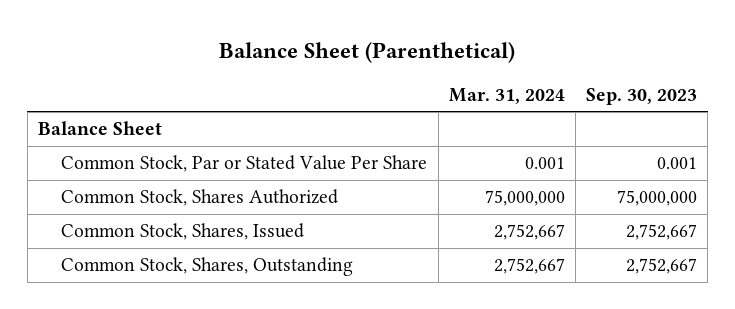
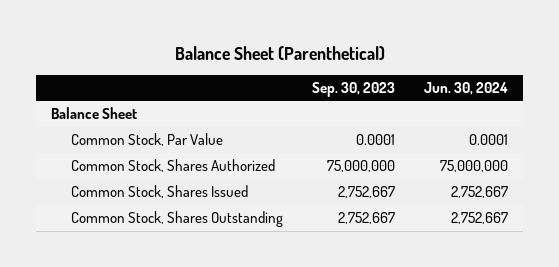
- | Mar. 31, 2024 | Sep. 30, 2023
+ | Sep. 30, 2023 | Jun. 30, 2024
- Common Stock, Par or Stated Value Per Share | 0.001 | 0.001
+ Common Stock, Par Value | 0.0001 | 0.0001
- Common Stock, Shares, Issued | 2,752,667 | 2,752,667
- Common Stock, Shares, Outstanding | 2,752,667 | 2,752,667
+ Common Stock, Shares Issued | 2,752,667 | 2,752,667
+ Common Stock, Shares Outstanding | 2,752,667 | 2,752,667

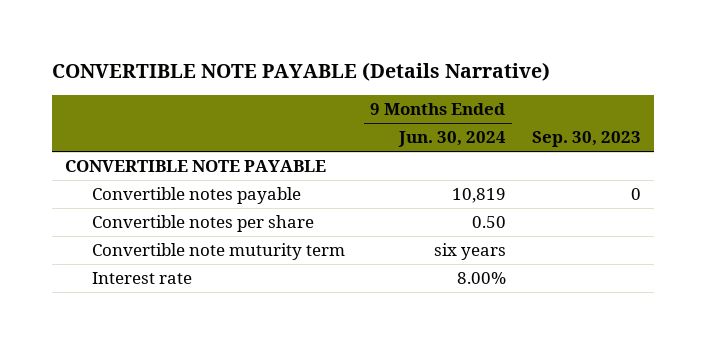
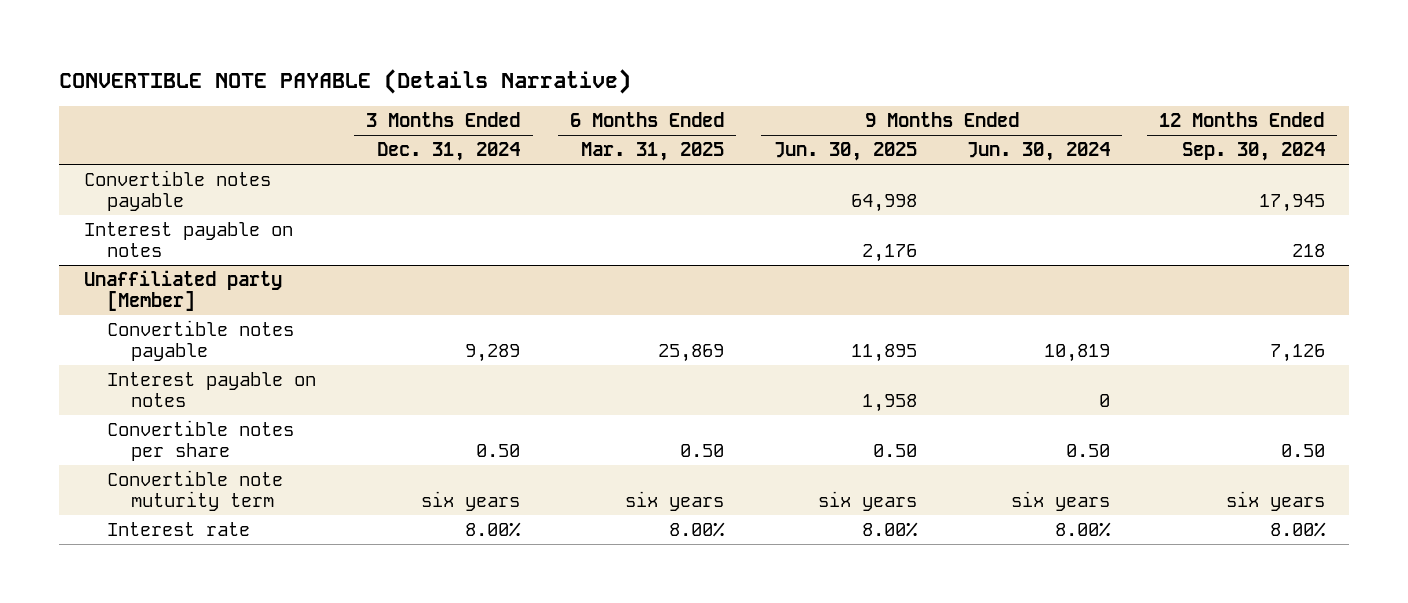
- | 9 Months Ended Jun. 30, 2024 | Sep. 30, 2023
+ | 3 Months Ended Dec. 31, 2024 | 6 Months Ended Mar. 31, 2025 | 9 Months Ended Jun. 30, 2025 | 9 Months Ended Jun. 30, 2024 | 12 Months Ended Sep. 30, 2024
- CONVERTIBLE NOTE PAYABLE
+ Convertible notes payable | | | 64,998 | | 17,945
+ Interest payable on notes | | | 2,176 | | 218
+ Unaffiliated party [Member]
+ Interest payable on notes | | | 1,958 | 0 |

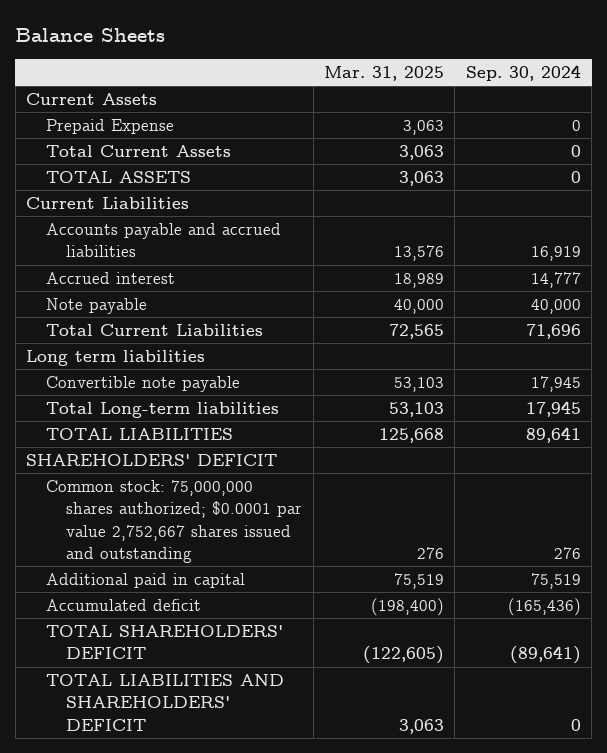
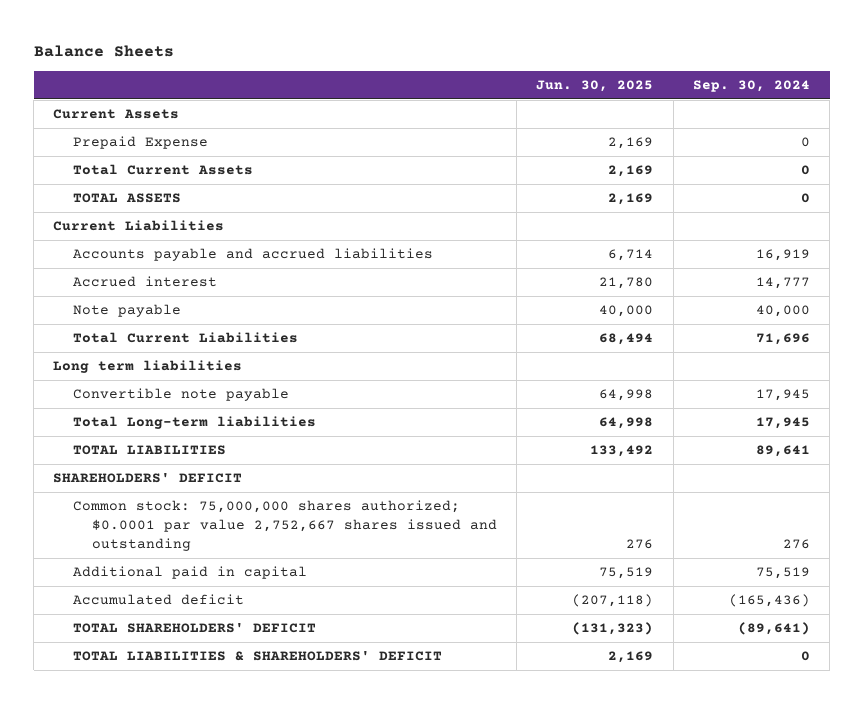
- | Mar. 31, 2025 | Sep. 30, 2024
+ | Jun. 30, 2025 | Sep. 30, 2024
- TOTAL LIABILITIES AND SHAREHOLDERS' DEFICIT | 3,063 | 0
+ TOTAL LIABILITIES & SHAREHOLDERS' DEFICIT | 2,169 | 0

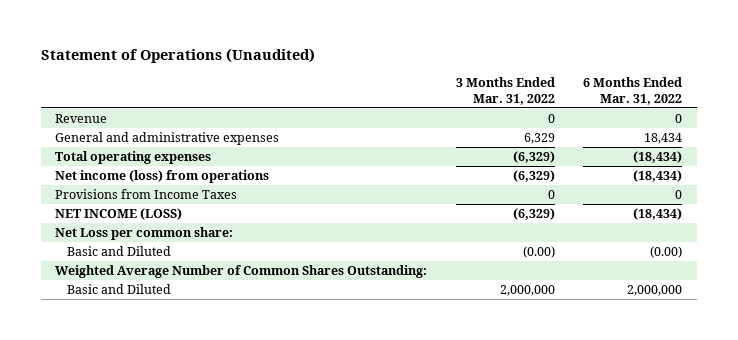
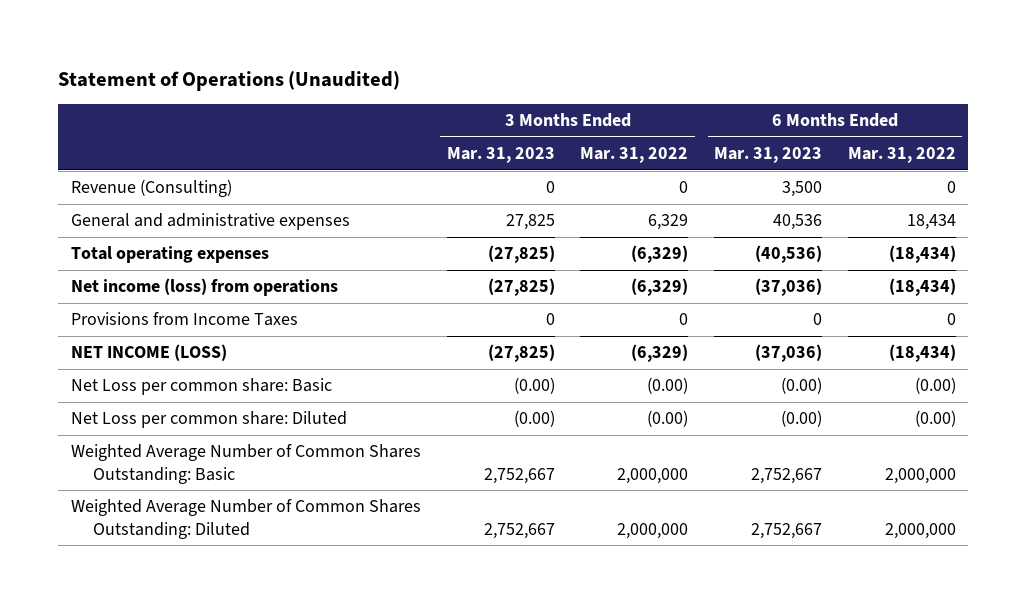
- | 3 Months Ended Mar. 31, 2022 | 6 Months Ended Mar. 31, 2022
+ | 3 Months Ended Mar. 31, 2023 | 3 Months Ended Mar. 31, 2022 | 6 Months Ended Mar. 31, 2023 | 6 Months Ended Mar. 31, 2022
- Revenue | 0 | 0
+ Revenue (Consulting) | 0 | 0 | 3,500 | 0
- Net Loss per common share:
- Basic and Diluted | (0.00) | (0.00)
- Weighted Average Number of Common Shares Outstanding:
- Basic and Diluted | 2,000,000 | 2,000,000
+ Net Loss per common share: Basic | (0.00) | (0.00) | (0.00) | (0.00)
+ Net Loss per common share: Diluted | (0.00) | (0.00) | (0.00) | (0.00)
+ Weighted Average Number of Common Shares Outstanding: Basic | 2,752,667 | 2,000,000 | 2,752,667 | 2,000,000
+ Weighted Average Number of Common Shares Outstanding: Diluted | 2,752,667 | 2,000,000 | 2,752,667 | 2,000,000

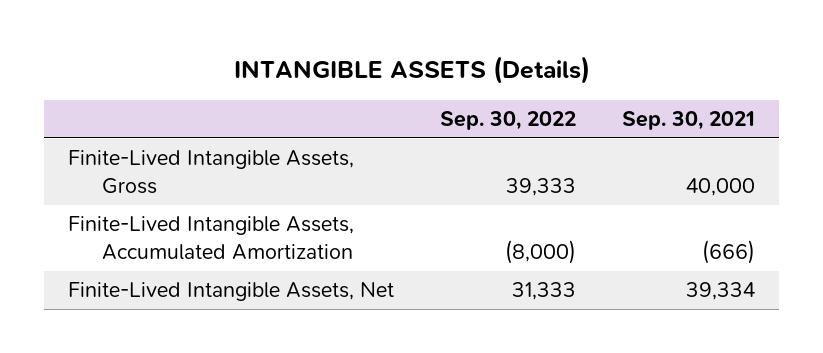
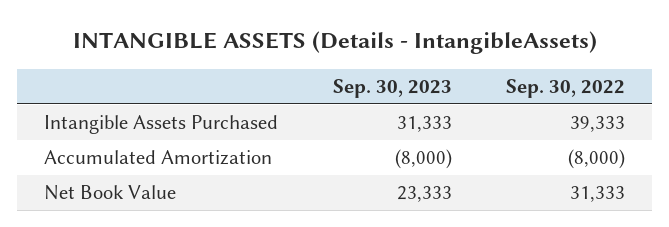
- INTANGIBLE ASSETS (Details)
+ INTANGIBLE ASSETS (Details - IntangibleAssets)
- | Sep. 30, 2022 | Sep. 30, 2021
+ | Sep. 30, 2023 | Sep. 30, 2022
- Finite-Lived Intangible Assets, Gross | 39,333 | 40,000
- Finite-Lived Intangible Assets, Accumulated Amortization | (8,000) | (666)
- Finite-Lived Intangible Assets, Net | 31,333 | 39,334
+ Intangible Assets Purchased | 31,333 | 39,333
+ Accumulated Amortization | (8,000) | (8,000)
+ Net Book Value | 23,333 | 31,333

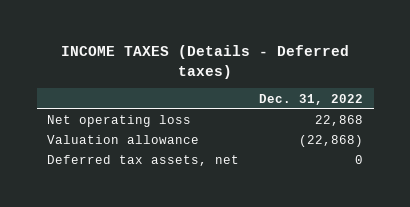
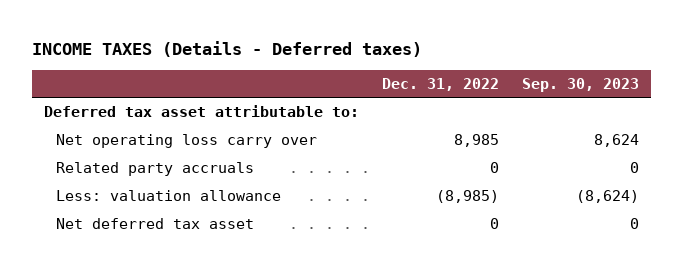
- | Dec. 31, 2022
+ | Dec. 31, 2022 | Sep. 30, 2023
- Net operating loss | 22,868
- Valuation allowance | (22,868)
- Deferred tax assets, net | 0
+ Deferred tax asset attributable to:
+ Net operating loss carry over | 8,985 | 8,624
+ Related party accruals | 0 | 0
+ Less: valuation allowance | (8,985) | (8,624)
+ Net deferred tax asset | 0 | 0

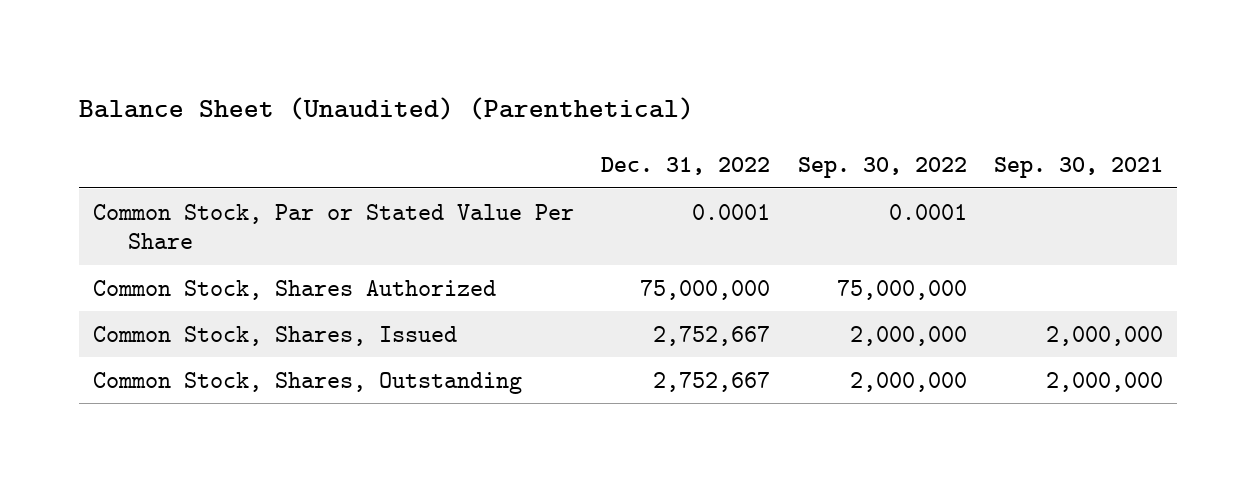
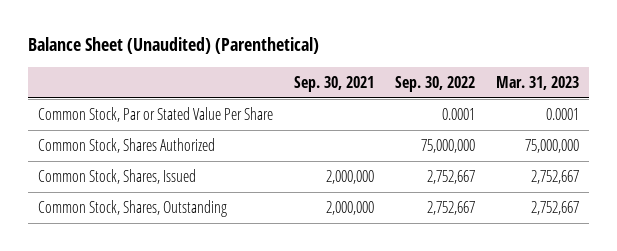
- | Dec. 31, 2022 | Sep. 30, 2022 | Sep. 30, 2021
+ | Sep. 30, 2021 | Sep. 30, 2022 | Mar. 31, 2023
- Common Stock, Shares, Issued | 2,752,667 | 2,000,000 | 2,000,000
- Common Stock, Shares, Outstanding | 2,752,667 | 2,000,000 | 2,000,000
+ Common Stock, Shares, Issued | 2,000,000 | 2,752,667 | 2,752,667
+ Common Stock, Shares, Outstanding | 2,000,000 | 2,752,667 | 2,752,667

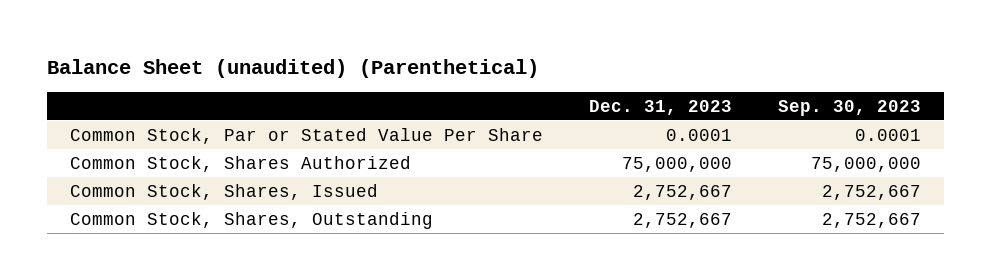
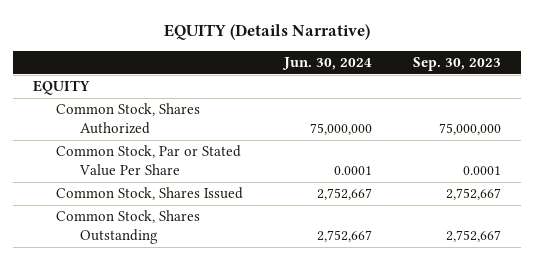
- Balance Sheet (unaudited) (Parenthetical)
+ EQUITY (Details Narrative)
- | Dec. 31, 2023 | Sep. 30, 2023
+ | Jun. 30, 2024 | Sep. 30, 2023
+ EQUITY
- Common Stock, Shares, Issued | 2,752,667 | 2,752,667
- Common Stock, Shares, Outstanding | 2,752,667 | 2,752,667
moved down: Common Stock, Par or Stated Value Per Share | 0.0001 | 0.0001
+ Common Stock, Shares Issued | 2,752,667 | 2,752,667
+ Common Stock, Shares Outstanding | 2,752,667 | 2,752,667

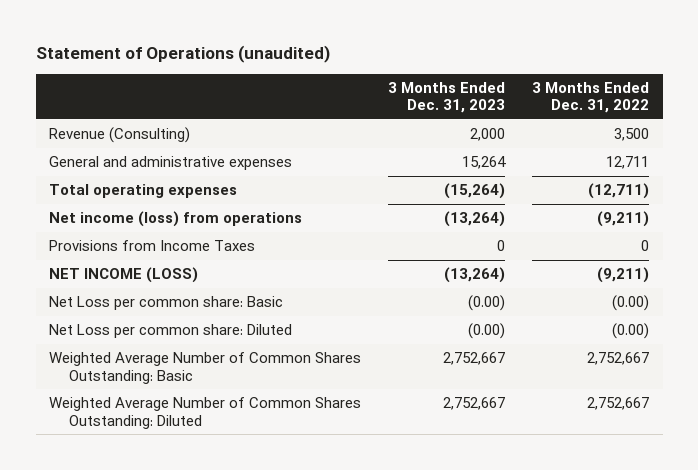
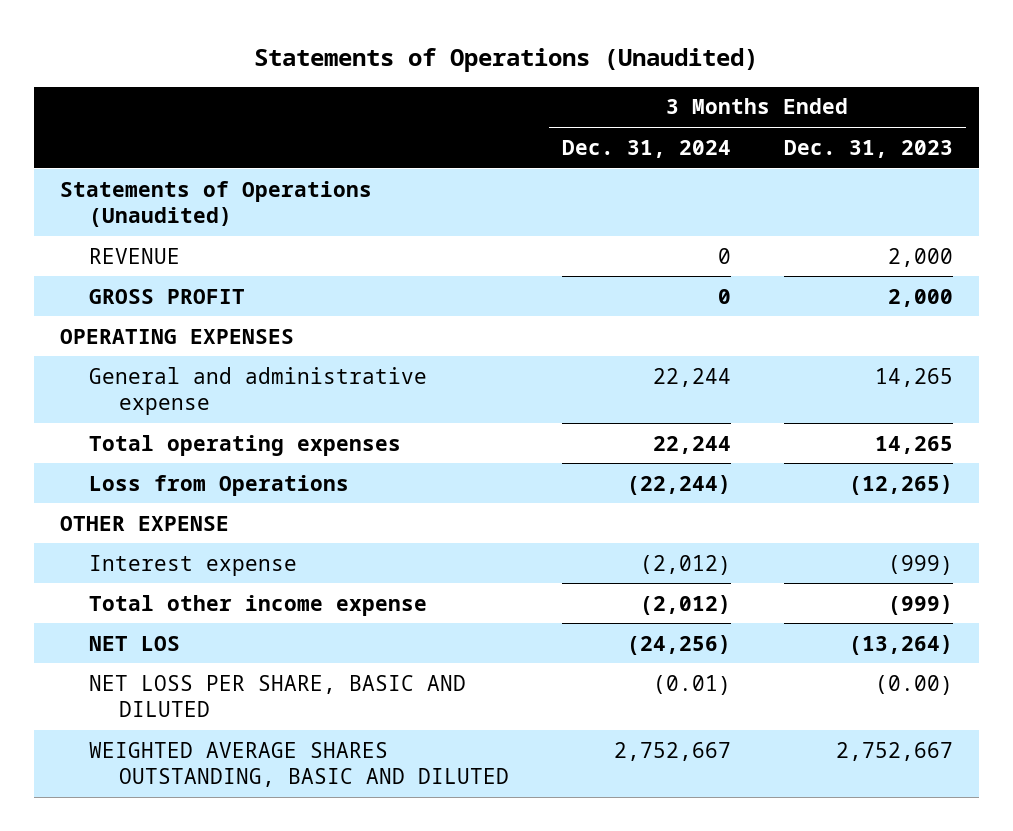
- Statement of Operations (unaudited)
+ Statements of Operations (Unaudited)
- | 3 Months Ended Dec. 31, 2023 | 3 Months Ended Dec. 31, 2022
+ | 3 Months Ended Dec. 31, 2024 | 3 Months Ended Dec. 31, 2023
- Revenue (Consulting) | 2,000 | 3,500
- General and administrative expenses | 15,264 | 12,711
- Total operating expenses | (15,264) | (12,711)
- Net income (loss) from operations | (13,264) | (9,211)
- Provisions from Income Taxes | 0 | 0
- NET INCOME (LOSS) | (13,264) | (9,211)
- Net Loss per common share: Basic | (0.00) | (0.00)
- Net Loss per common share: Diluted | (0.00) | (0.00)
- Weighted Average Number of Common Shares Outstanding: Basic | 2,752,667 | 2,752,667
- Weighted Average Number of Common Shares Outstanding: Diluted | 2,752,667 | 2,752,667
+ Statements of Operations (Unaudited)
+ REVENUE | 0 | 2,000
+ GROSS PROFIT | 0 | 2,000
+ OPERATING EXPENSES
+ General and administrative expense | 22,244 | 14,265
+ Total operating expenses | 22,244 | 14,265
+ Loss from Operations | (22,244) | (12,265)
+ OTHER EXPENSE
+ Interest expense | (2,012) | (999)
+ Total other income expense | (2,012) | (999)
+ NET LOS | (24,256) | (13,264)
+ NET LOSS PER SHARE, BASIC AND DILUTED | (0.01) | (0.00)
+ WEIGHTED AVERAGE SHARES OUTSTANDING, BASIC AND DILUTED | 2,752,667 | 2,752,667

